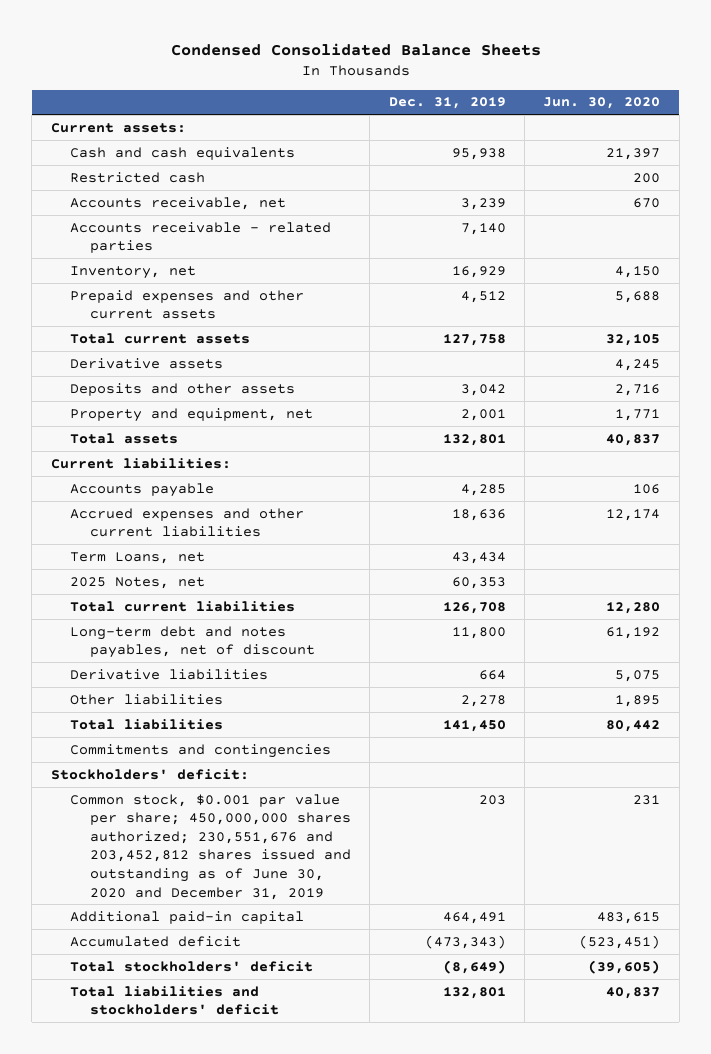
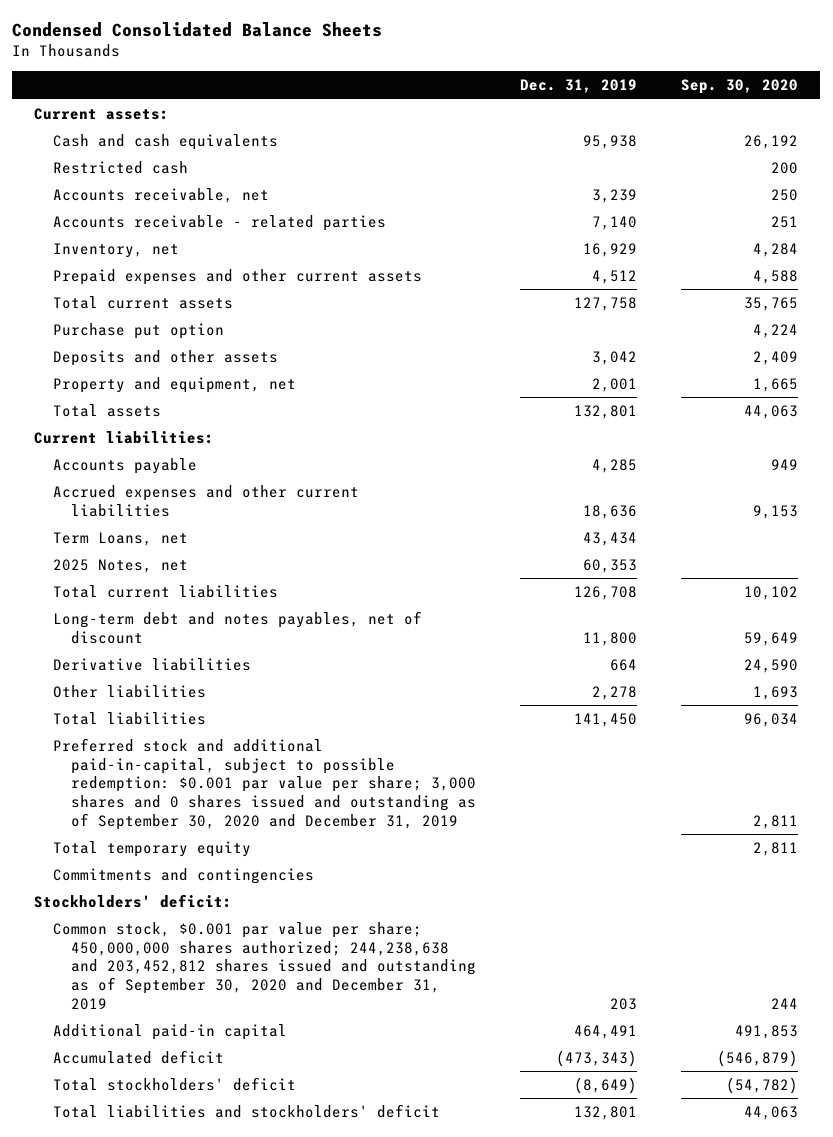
- | Dec. 31, 2019 | Jun. 30, 2020
+ | Dec. 31, 2019 | Sep. 30, 2020
- Derivative assets | | 4,245
+ Purchase put option | | 4,224
+ Preferred stock and additional paid-in-capital, subject to possible redemption: $0.001 par value per share; 3,000 shares and 0 shares issued and outstanding as of September 30, 2020 and December 31, 2019 | | 2,811
+ Total temporary equity | | 2,811
- Common stock, $0.001 par value per share; 450,000,000 shares authorized; 230,551,676 and 203,452,812 shares issued and outstanding as of June 30, 2020 and December 31, 2019 | 203 | 231
+ Common stock, $0.001 par value per share; 450,000,000 shares authorized; 244,238,638 and 203,452,812 shares issued and outstanding as of September 30, 2020 and December 31, 2019 | 203 | 244

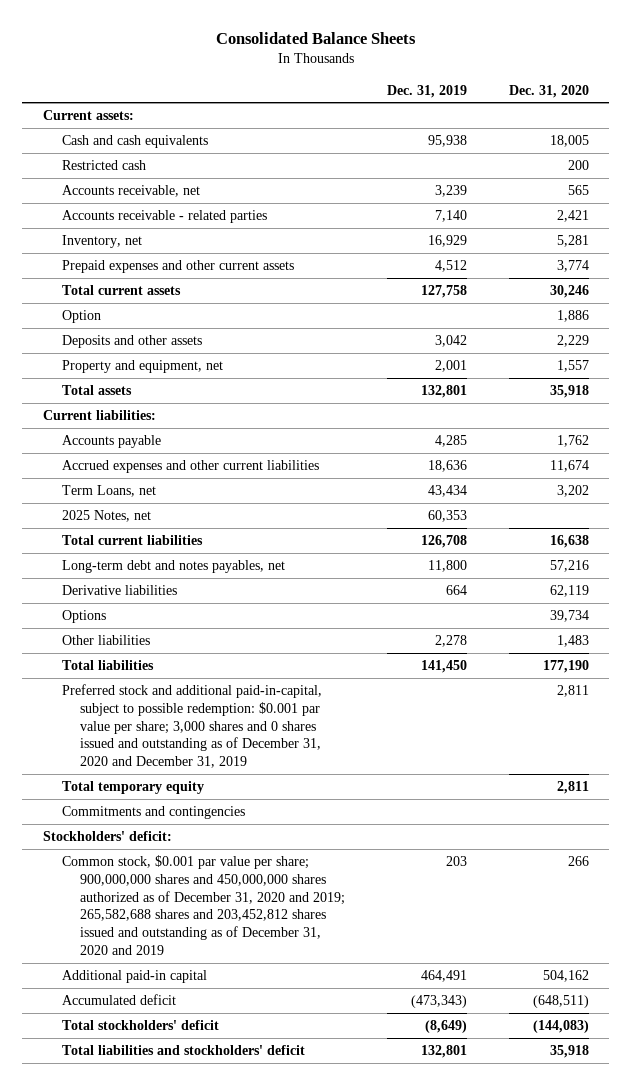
- Condensed Consolidated Balance Sheets
+ Consolidated Balance Sheets
- | Dec. 31, 2019 | Sep. 30, 2020
+ | Dec. 31, 2019 | Dec. 31, 2020
- Purchase put option | | 4,224
+ Option | | 1,886
- Long-term debt and notes payables, net of discount | 11,800 | 59,649
+ Long-term debt and notes payables, net | 11,800 | 57,216
+ Options | | 39,734
- Preferred stock and additional paid-in-capital, subject to possible redemption: $0.001 par value per share; 3,000 shares and 0 shares issued and outstanding as of September 30, 2020 and December 31, 2019 | | 2,811
+ Preferred stock and additional paid-in-capital, subject to possible redemption: $0.001 par value per share; 3,000 shares and 0 shares issued and outstanding as of December 31, 2020 and December 31, 2019 | | 2,811
- Common stock, $0.001 par value per share; 450,000,000 shares authorized; 244,238,638 and 203,452,812 shares issued and outstanding as of September 30, 2020 and December 31, 2019 | 203 | 244
+ Common stock, $0.001 par value per share; 900,000,000 shares and 450,000,000 shares authorized as of December 31, 2020 and 2019; 265,582,688 shares and 203,452,812 shares issued and outstanding as of December 31, 2020 and 2019 | 203 | 266

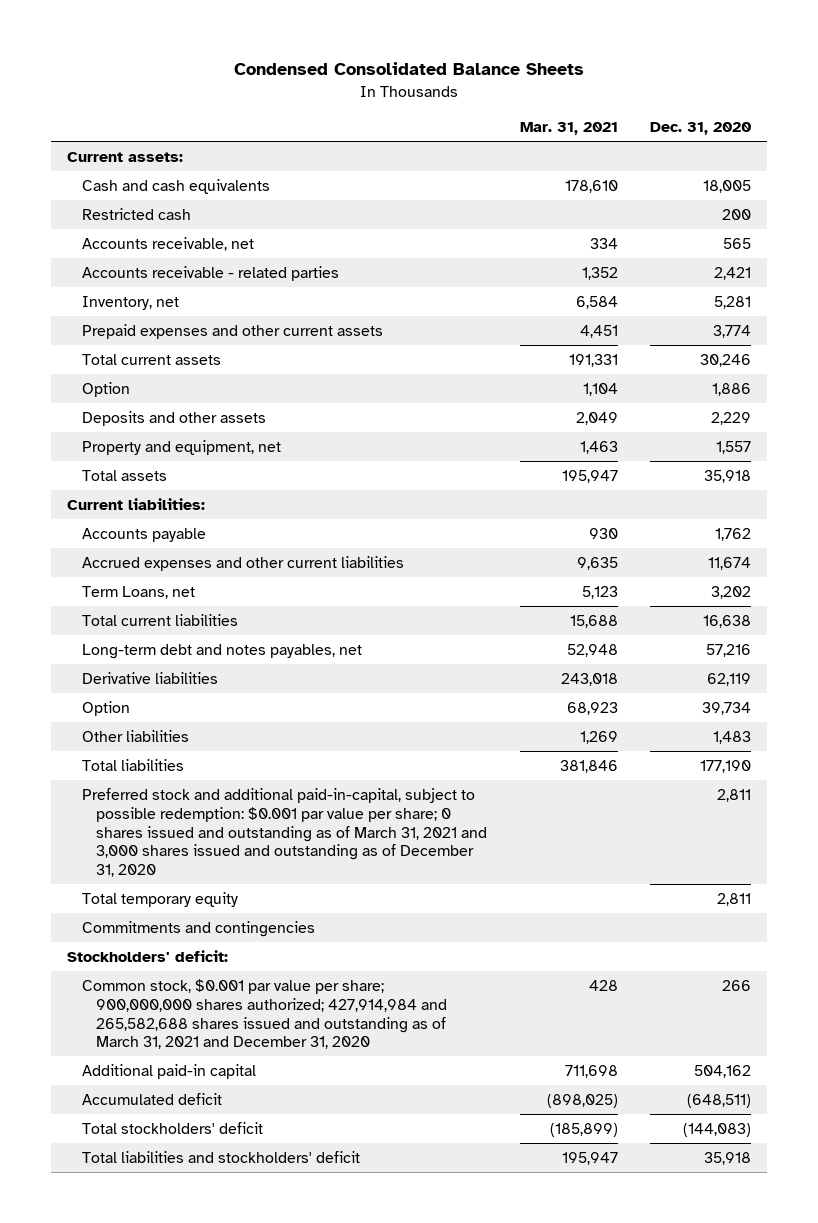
- Consolidated Balance Sheets
+ Condensed Consolidated Balance Sheets
- | Dec. 31, 2019 | Dec. 31, 2020
+ | Mar. 31, 2021 | Dec. 31, 2020
- 2025 Notes, net | 60,353 |
- Options | | 39,734
+ Option | 68,923 | 39,734
- Preferred stock and additional paid-in-capital, subject to possible redemption: $0.001 par value per share; 3,000 shares and 0 shares issued and outstanding as of December 31, 2020 and December 31, 2019 | | 2,811
+ Preferred stock and additional paid-in-capital, subject to possible redemption: $0.001 par value per share; 0 shares issued and outstanding as of March 31, 2021 and 3,000 shares issued and outstanding as of December 31, 2020 | | 2,811
- Common stock, $0.001 par value per share; 900,000,000 shares and 450,000,000 shares authorized as of December 31, 2020 and 2019; 265,582,688 shares and 203,452,812 shares issued and outstanding as of December 31, 2020 and 2019 | 203 | 266
+ Common stock, $0.001 par value per share; 900,000,000 shares authorized; 427,914,984 and 265,582,688 shares issued and outstanding as of March 31, 2021 and December 31, 2020 | 428 | 266

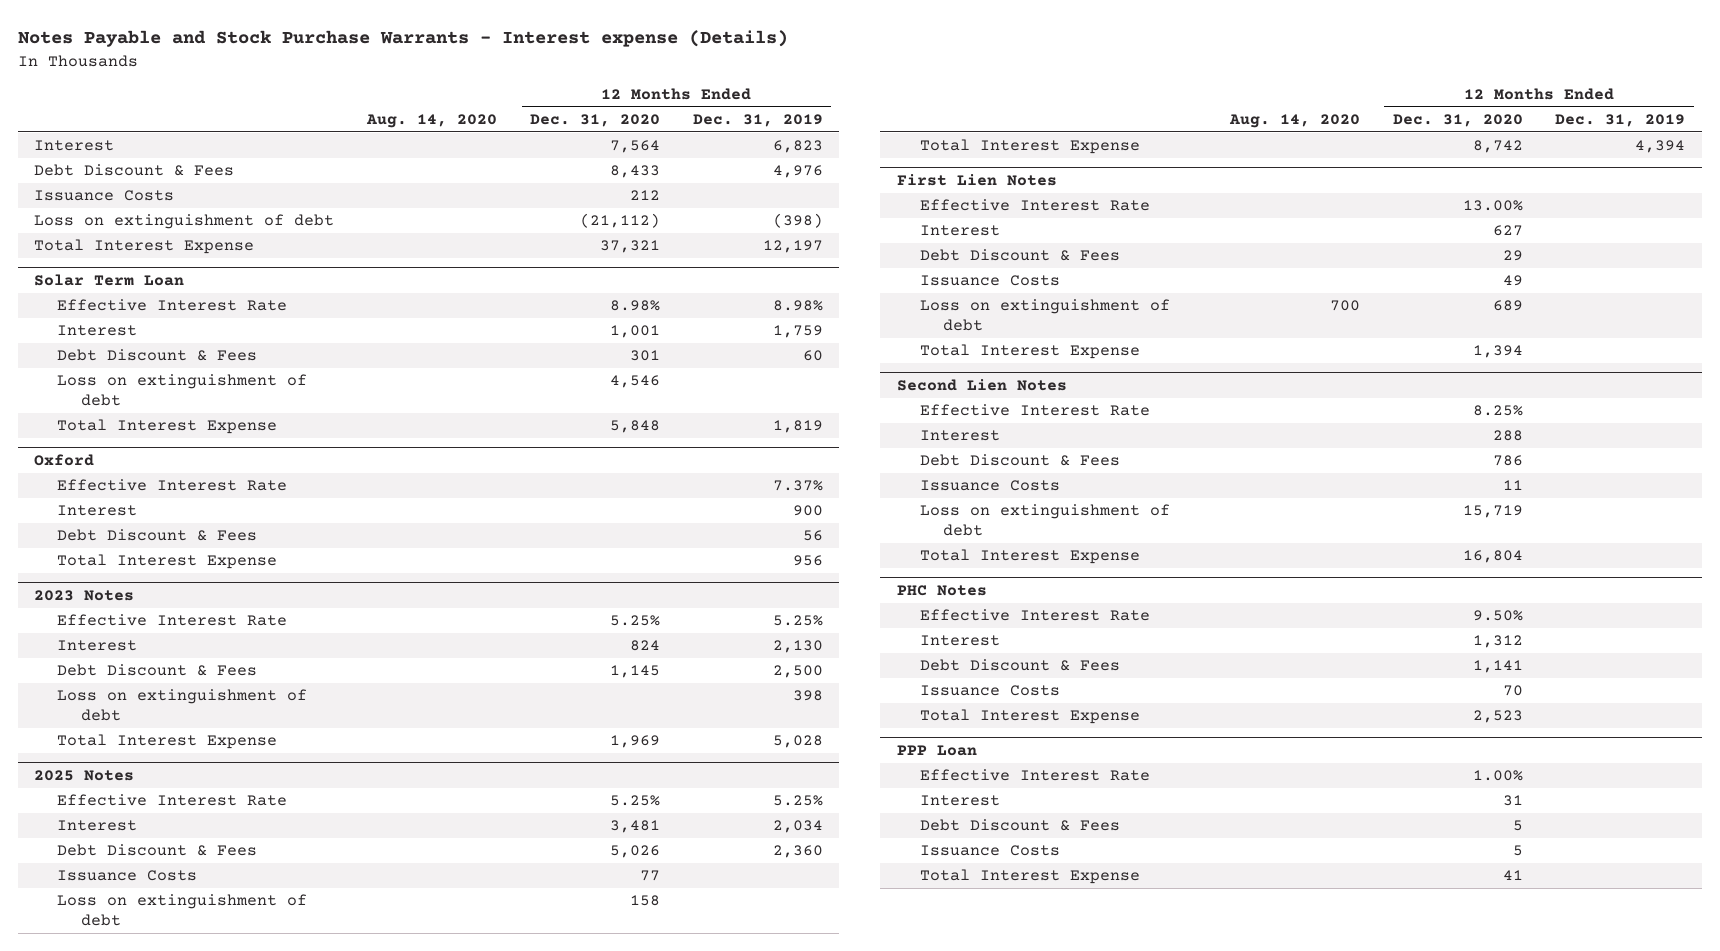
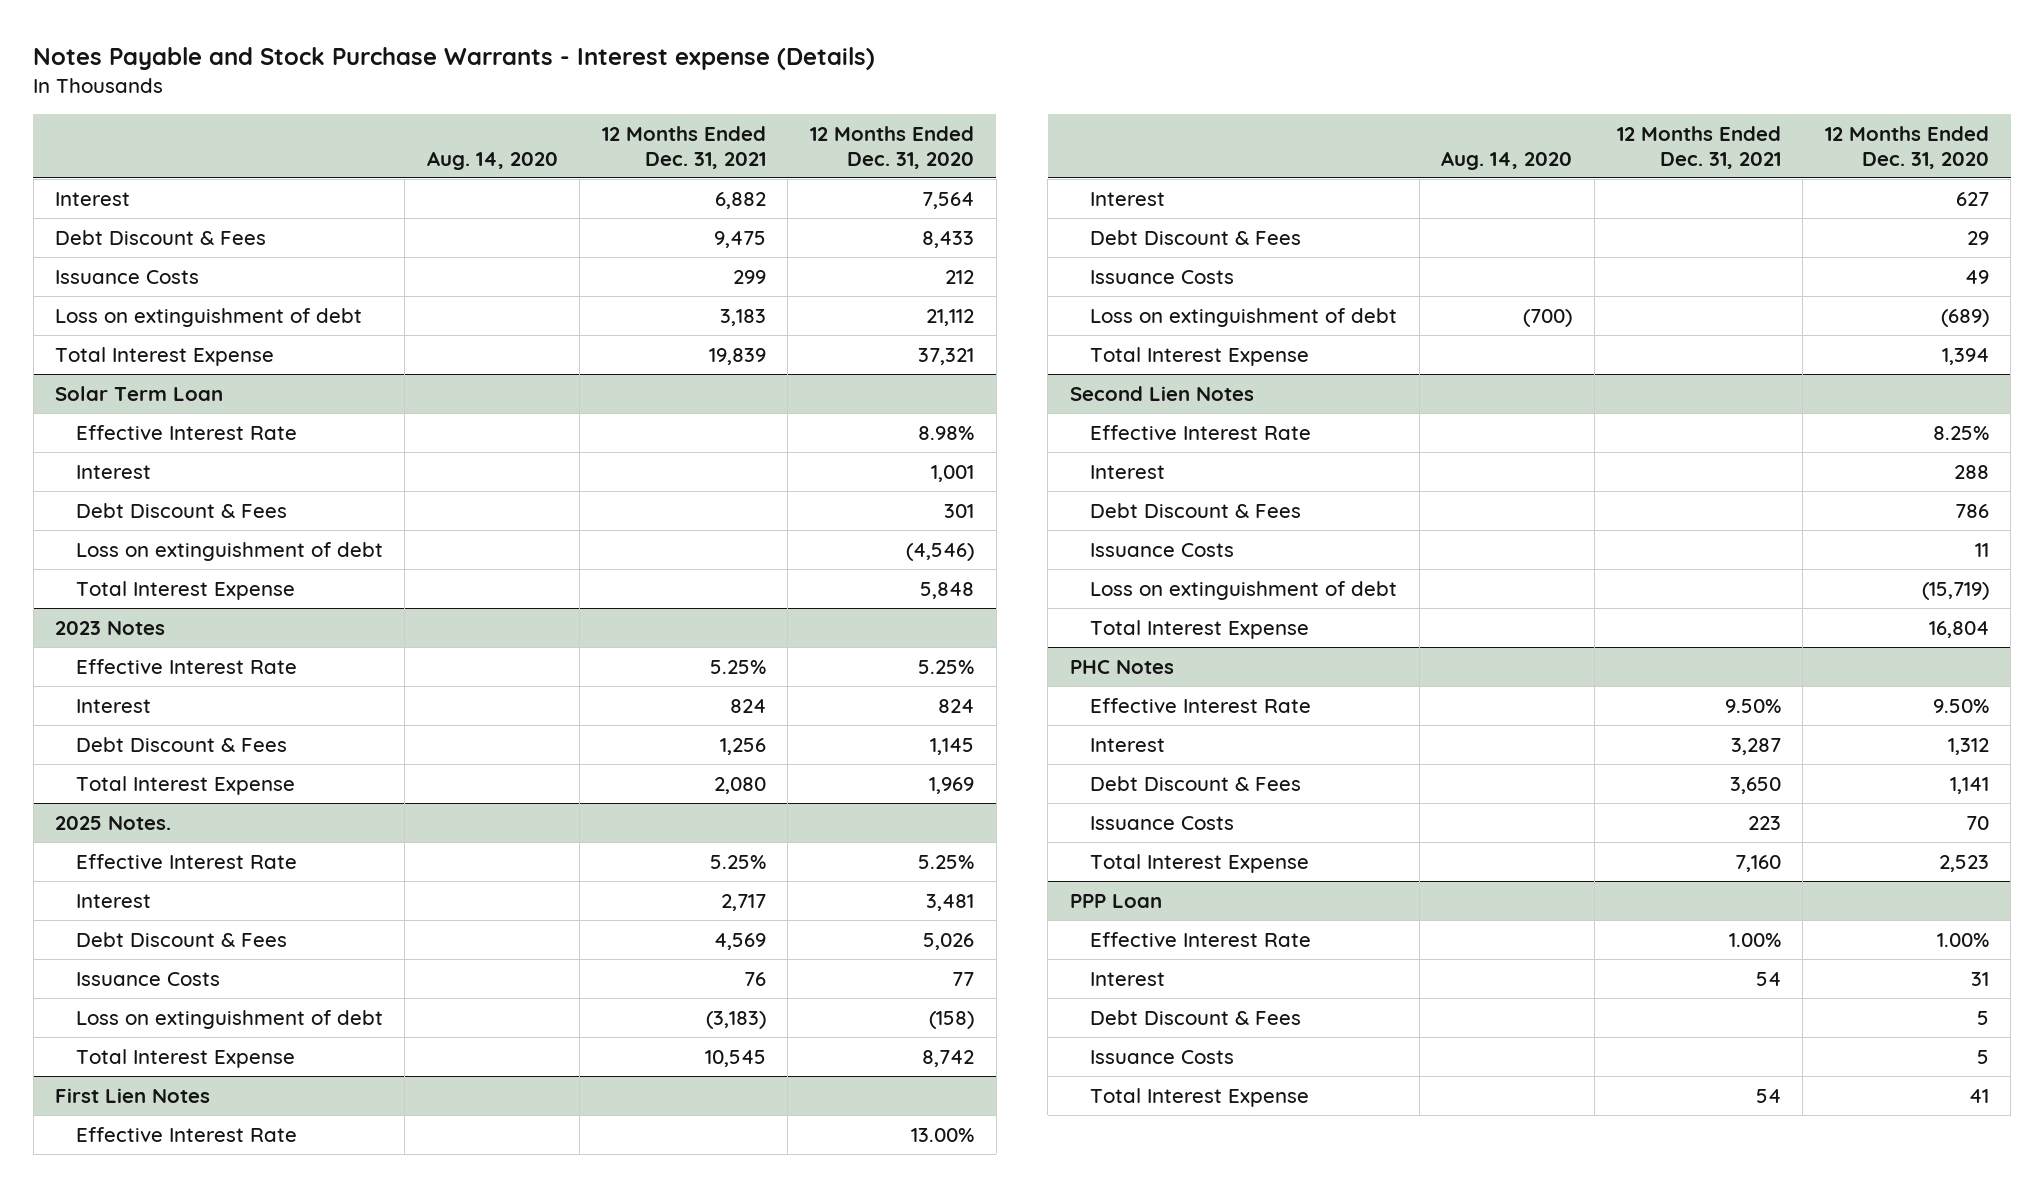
- | Aug. 14, 2020 | 12 Months Ended Dec. 31, 2020 | 12 Months Ended Dec. 31, 2019
+ | Aug. 14, 2020 | 12 Months Ended Dec. 31, 2021 | 12 Months Ended Dec. 31, 2020
- Loss on extinguishment of debt | | (21,112) | (398)
+ Loss on extinguishment of debt | | 3,183 | 21,112
@ Solar Term Loan
- Loss on extinguishment of debt | | 4,546 |
+ Loss on extinguishment of debt | | | (4,546)
- Oxford
- Effective Interest Rate | | | 7.37%
- Interest | | | 900
- Debt Discount & Fees | | | 56
- Total Interest Expense | | | 956
@ 2023 Notes
- Loss on extinguishment of debt | | | 398
- 2025 Notes
+ 2025 Notes.
- Loss on extinguishment of debt | | 158 |
+ Loss on extinguishment of debt | | (3,183) | (158)
@ First Lien Notes
- Loss on extinguishment of debt | 700 | 689 |
+ Loss on extinguishment of debt | (700) | | (689)
@ Second Lien Notes
- Loss on extinguishment of debt | | 15,719 |
+ Loss on extinguishment of debt | | | (15,719)

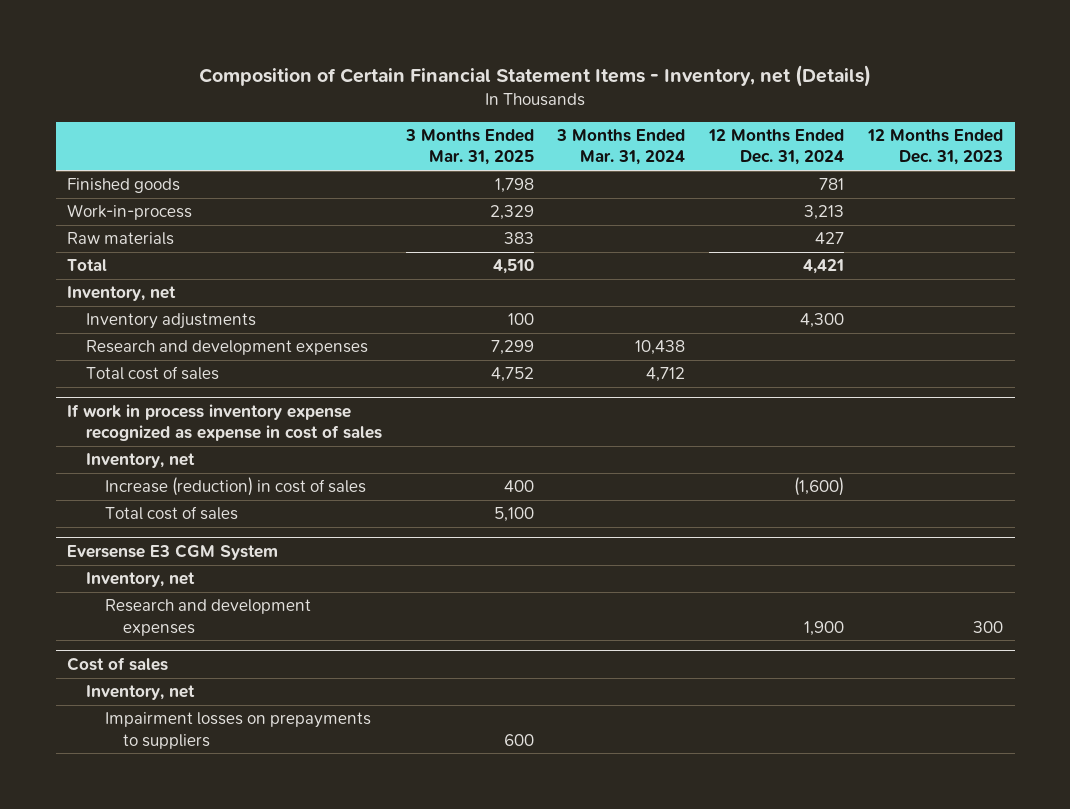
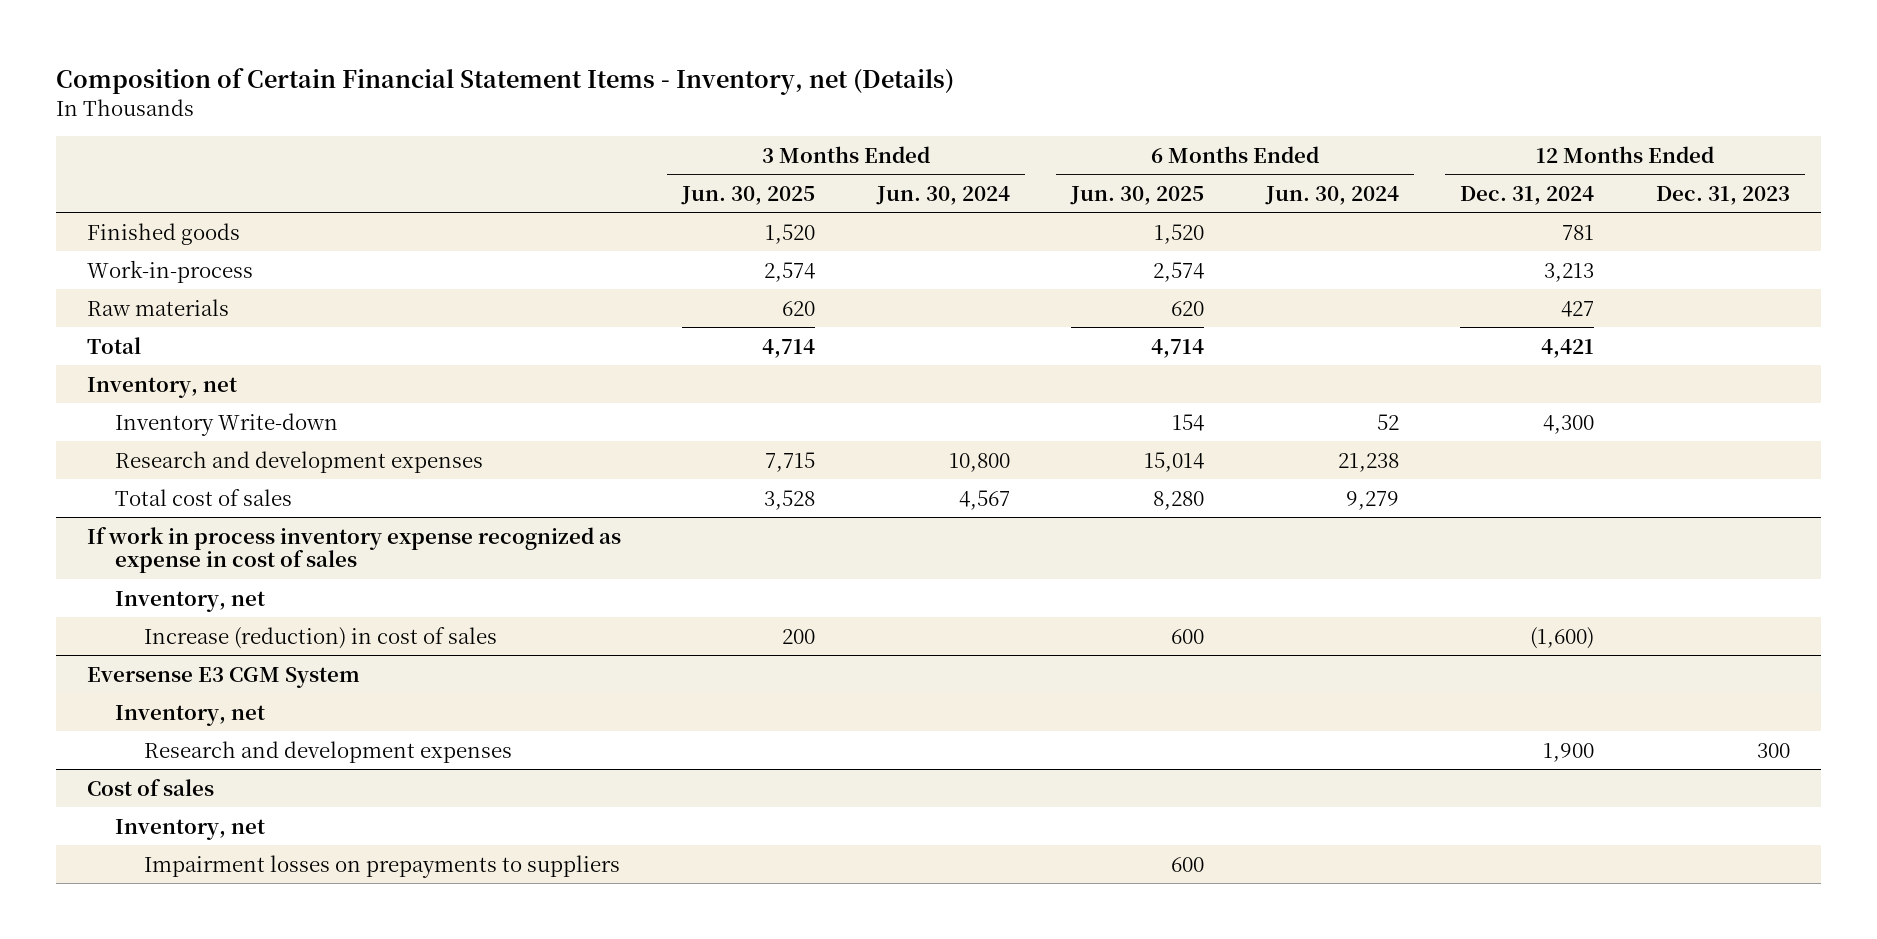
- | 3 Months Ended Mar. 31, 2025 | 3 Months Ended Mar. 31, 2024 | 12 Months Ended Dec. 31, 2024 | 12 Months Ended Dec. 31, 2023
+ | 3 Months Ended Jun. 30, 2025 | 3 Months Ended Jun. 30, 2024 | 6 Months Ended Jun. 30, 2025 | 6 Months Ended Jun. 30, 2024 | 12 Months Ended Dec. 31, 2024 | 12 Months Ended Dec. 31, 2023
- Inventory adjustments | 100 | | 4,300 |
+ Inventory Write-down | | | 154 | 52 | 4,300 |
@ If work in process inventory expense recognized as expense in cost of sales
- Total cost of sales | 5,100 | | |

